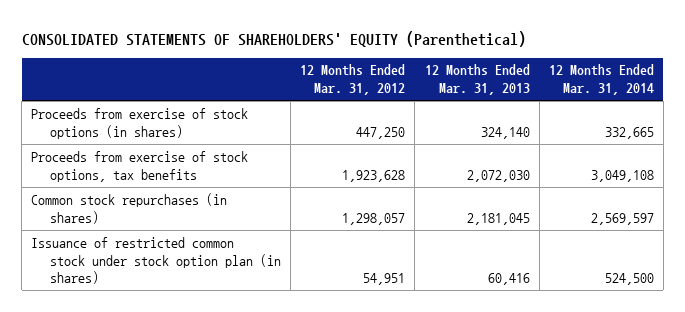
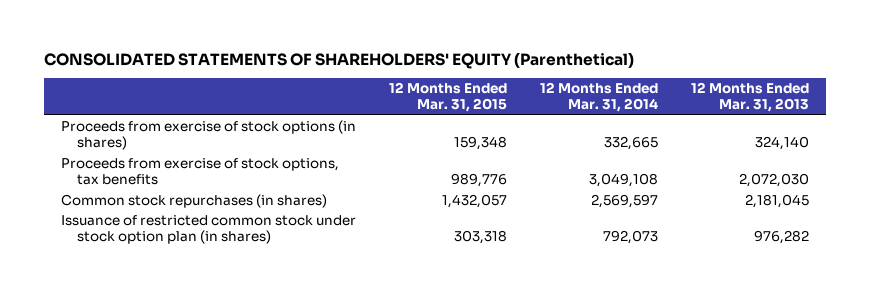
- | 12 Months Ended Mar. 31, 2012 | 12 Months Ended Mar. 31, 2013 | 12 Months Ended Mar. 31, 2014
+ | 12 Months Ended Mar. 31, 2015 | 12 Months Ended Mar. 31, 2014 | 12 Months Ended Mar. 31, 2013
- Issuance of restricted common stock under stock option plan (in shares) | 54,951 | 60,416 | 524,500
+ Issuance of restricted common stock under stock option plan (in shares) | 303,318 | 792,073 | 976,282

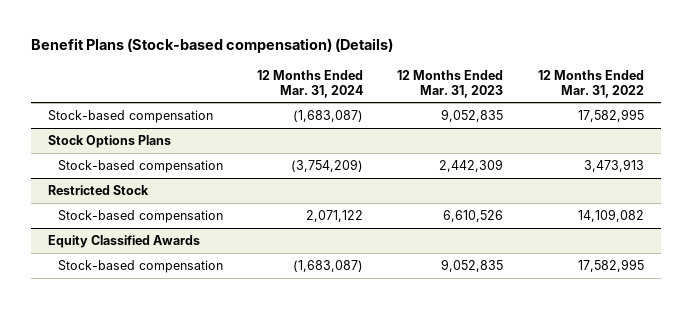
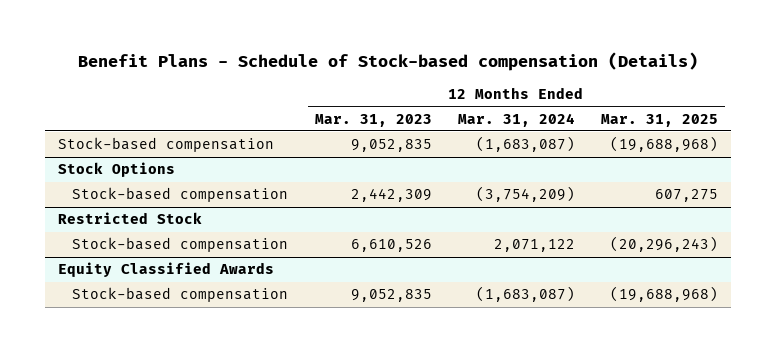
- Benefit Plans (Stock-based compensation) (Details)
+ Benefit Plans - Schedule of Stock-based compensation (Details)
- | 12 Months Ended Mar. 31, 2024 | 12 Months Ended Mar. 31, 2023 | 12 Months Ended Mar. 31, 2022
+ | 12 Months Ended Mar. 31, 2023 | 12 Months Ended Mar. 31, 2024 | 12 Months Ended Mar. 31, 2025
- Stock Options Plans
+ Stock Options

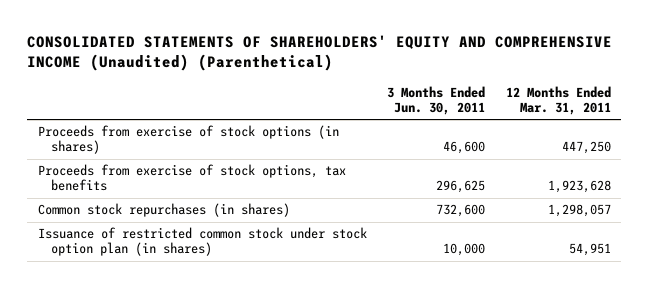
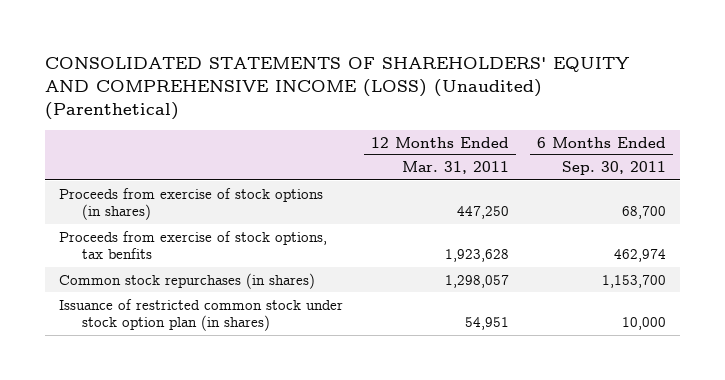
- CONSOLIDATED STATEMENTS OF SHAREHOLDERS' EQUITY AND COMPREHENSIVE INCOME (Unaudited) (Parenthetical)
+ CONSOLIDATED STATEMENTS OF SHAREHOLDERS' EQUITY AND COMPREHENSIVE INCOME (LOSS) (Unaudited) (Parenthetical)
- | 3 Months Ended Jun. 30, 2011 | 12 Months Ended Mar. 31, 2011
+ | 12 Months Ended Mar. 31, 2011 | 6 Months Ended Sep. 30, 2011
- Proceeds from exercise of stock options, tax benefits | 296,625 | 1,923,628
+ Proceeds from exercise of stock options, tax benfits | 1,923,628 | 462,974

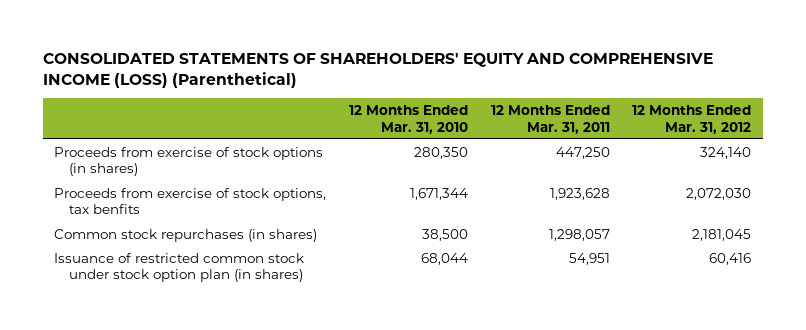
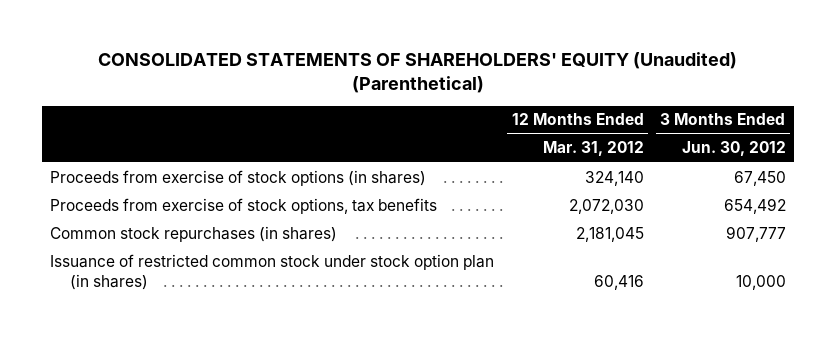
- CONSOLIDATED STATEMENTS OF SHAREHOLDERS' EQUITY AND COMPREHENSIVE INCOME (LOSS) (Parenthetical)
+ CONSOLIDATED STATEMENTS OF SHAREHOLDERS' EQUITY (Unaudited) (Parenthetical)
- | 12 Months Ended Mar. 31, 2010 | 12 Months Ended Mar. 31, 2011 | 12 Months Ended Mar. 31, 2012
+ | 12 Months Ended Mar. 31, 2012 | 3 Months Ended Jun. 30, 2012
- Proceeds from exercise of stock options, tax benfits | 1,671,344 | 1,923,628 | 2,072,030
+ Proceeds from exercise of stock options, tax benefits | 2,072,030 | 654,492

